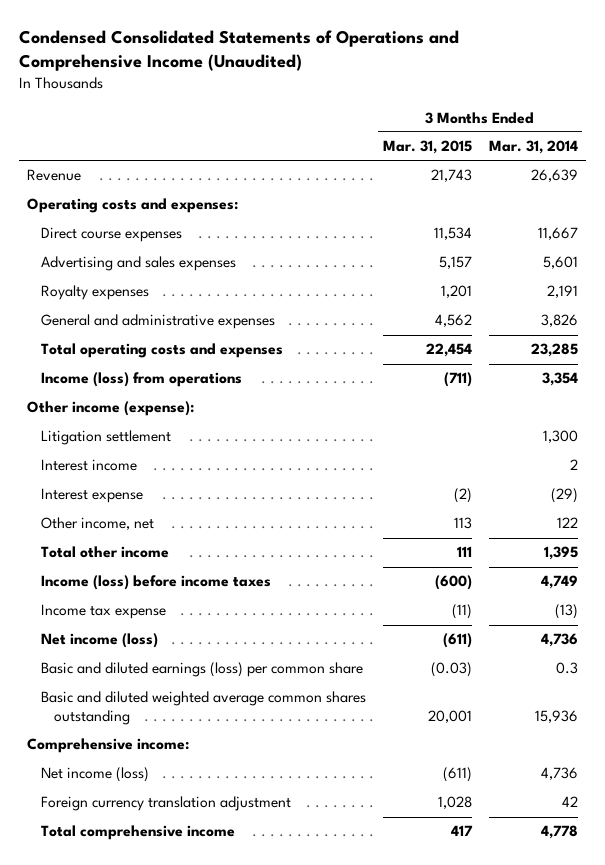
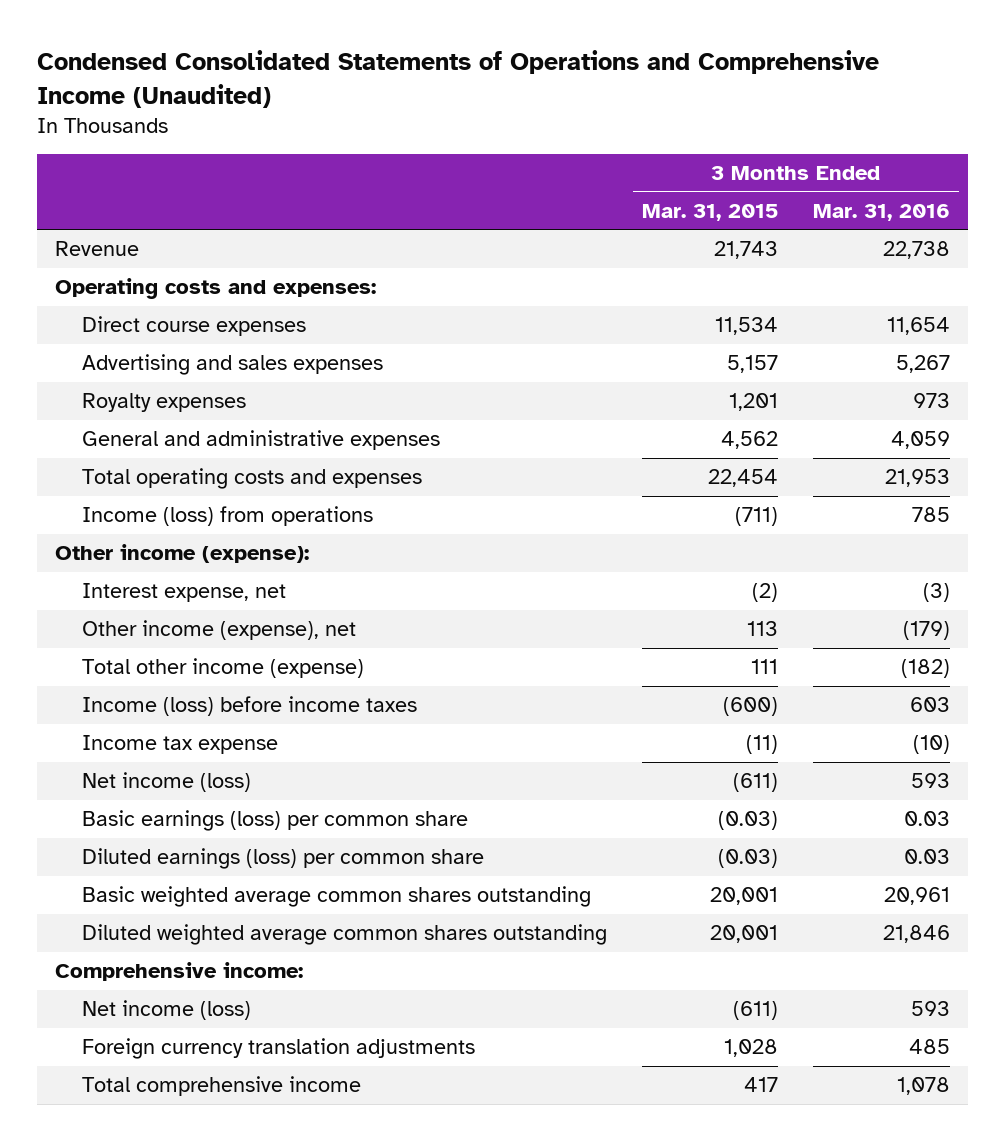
- | 3 Months Ended Mar. 31, 2015 | 3 Months Ended Mar. 31, 2014
+ | 3 Months Ended Mar. 31, 2015 | 3 Months Ended Mar. 31, 2016
- Litigation settlement | | 1,300
- Interest income | | 2
- Interest expense | (2) | (29)
- Other income, net | 113 | 122
- Total other income | 111 | 1,395
+ Interest expense, net | (2) | (3)
+ Other income (expense), net | 113 | (179)
+ Total other income (expense) | 111 | (182)
- Basic and diluted earnings (loss) per common share | (0.03) | 0.3
- Basic and diluted weighted average common shares outstanding | 20,001 | 15,936
+ Basic earnings (loss) per common share | (0.03) | 0.03
+ Diluted earnings (loss) per common share | (0.03) | 0.03
+ Basic weighted average common shares outstanding | 20,001 | 20,961
+ Diluted weighted average common shares outstanding | 20,001 | 21,846
- Foreign currency translation adjustment | 1,028 | 42
+ Foreign currency translation adjustments | 1,028 | 485

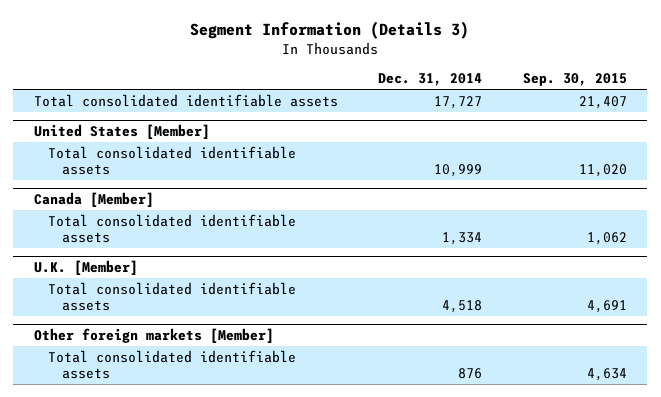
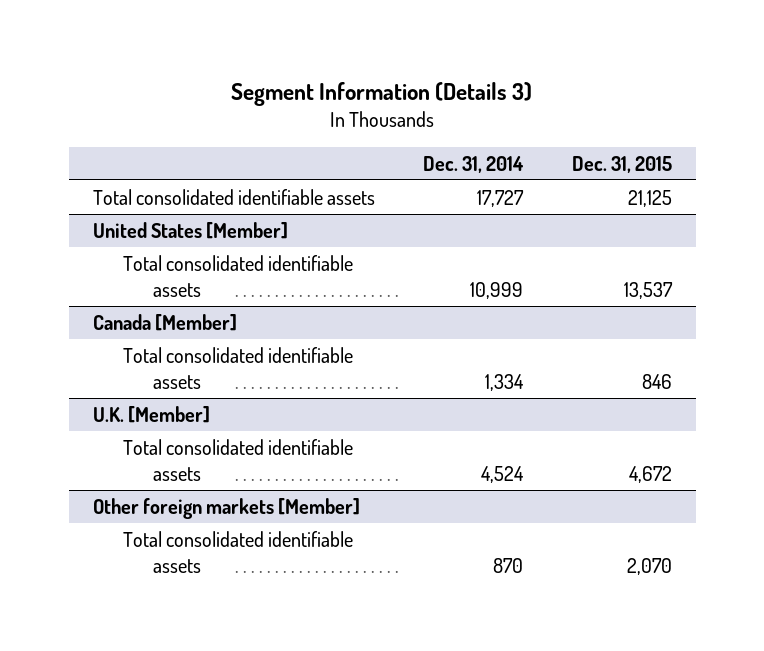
- | Dec. 31, 2014 | Sep. 30, 2015
+ | Dec. 31, 2014 | Dec. 31, 2015
@ U.K. [Member]
- Total consolidated identifiable assets | 4,518 | 4,691
+ Total consolidated identifiable assets | 4,524 | 4,672
@ Other foreign markets [Member]
- Total consolidated identifiable assets | 876 | 4,634
+ Total consolidated identifiable assets | 870 | 2,070

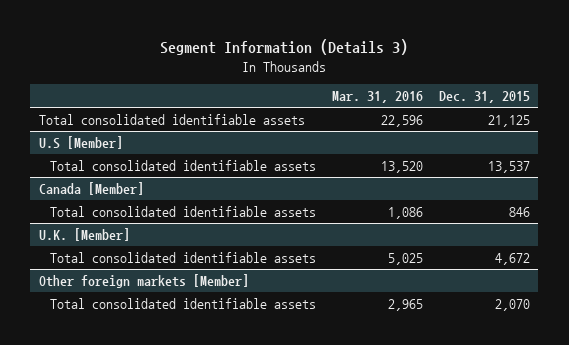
- | Dec. 31, 2014 | Dec. 31, 2015
+ | Mar. 31, 2016 | Dec. 31, 2015
- United States [Member]
+ U.S [Member]

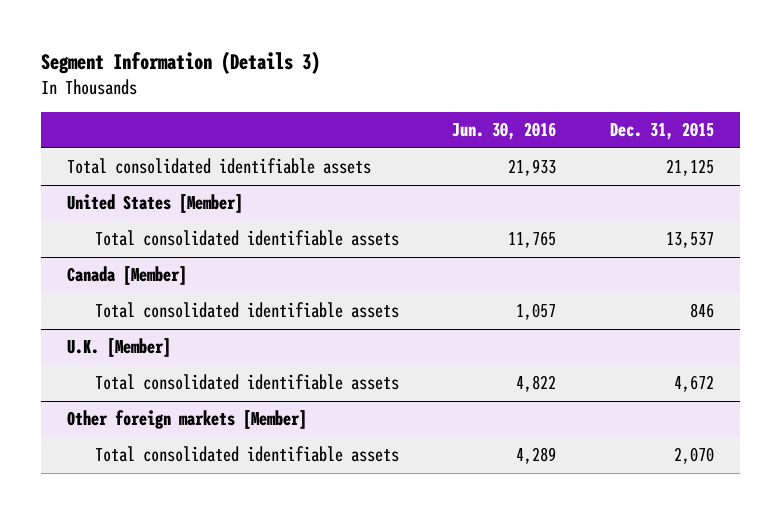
- | Mar. 31, 2016 | Dec. 31, 2015
+ | Jun. 30, 2016 | Dec. 31, 2015
- U.S [Member]
+ United States [Member]

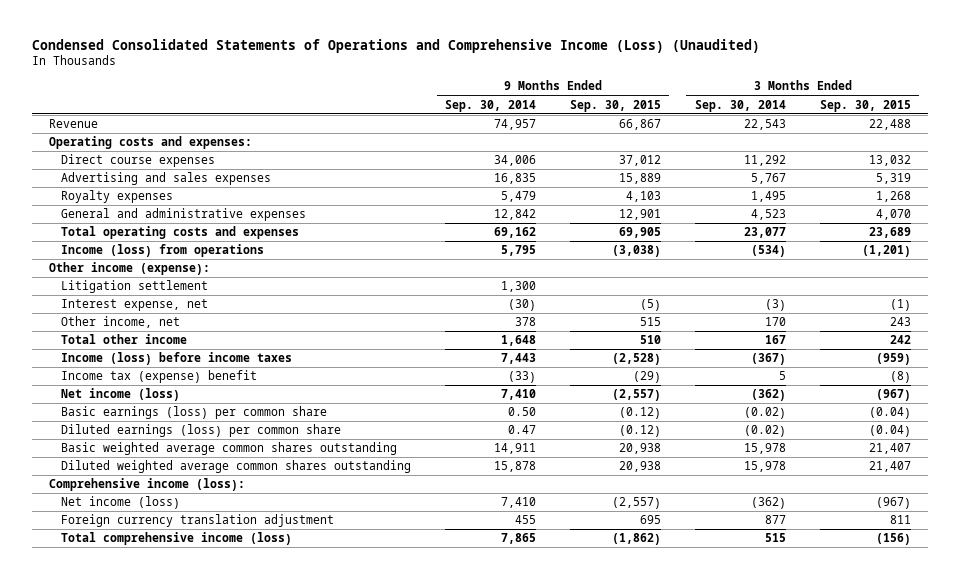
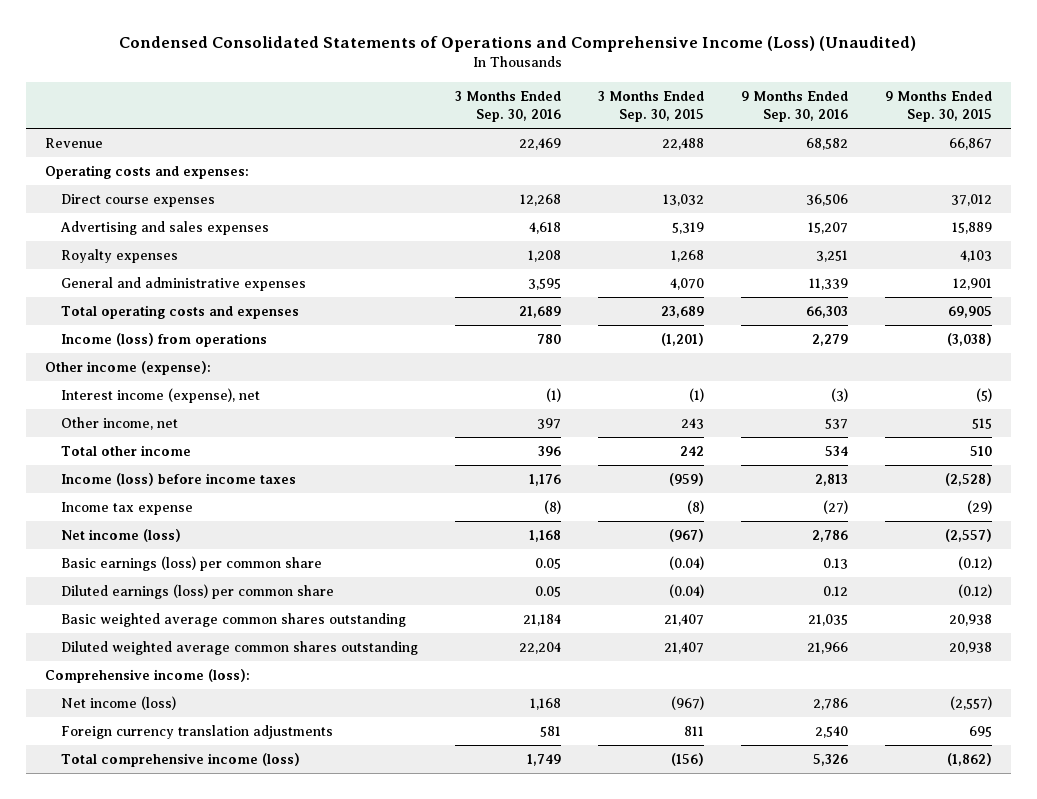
- | 9 Months Ended Sep. 30, 2014 | 9 Months Ended Sep. 30, 2015 | 3 Months Ended Sep. 30, 2014 | 3 Months Ended Sep. 30, 2015
+ | 3 Months Ended Sep. 30, 2016 | 3 Months Ended Sep. 30, 2015 | 9 Months Ended Sep. 30, 2016 | 9 Months Ended Sep. 30, 2015
- Litigation settlement | 1,300 | | |
- Interest expense, net | (30) | (5) | (3) | (1)
+ Interest income (expense), net | (1) | (1) | (3) | (5)
- Income tax (expense) benefit | (33) | (29) | 5 | (8)
+ Income tax expense | (8) | (8) | (27) | (29)
- Foreign currency translation adjustment | 455 | 695 | 877 | 811
+ Foreign currency translation adjustments | 581 | 811 | 2,540 | 695

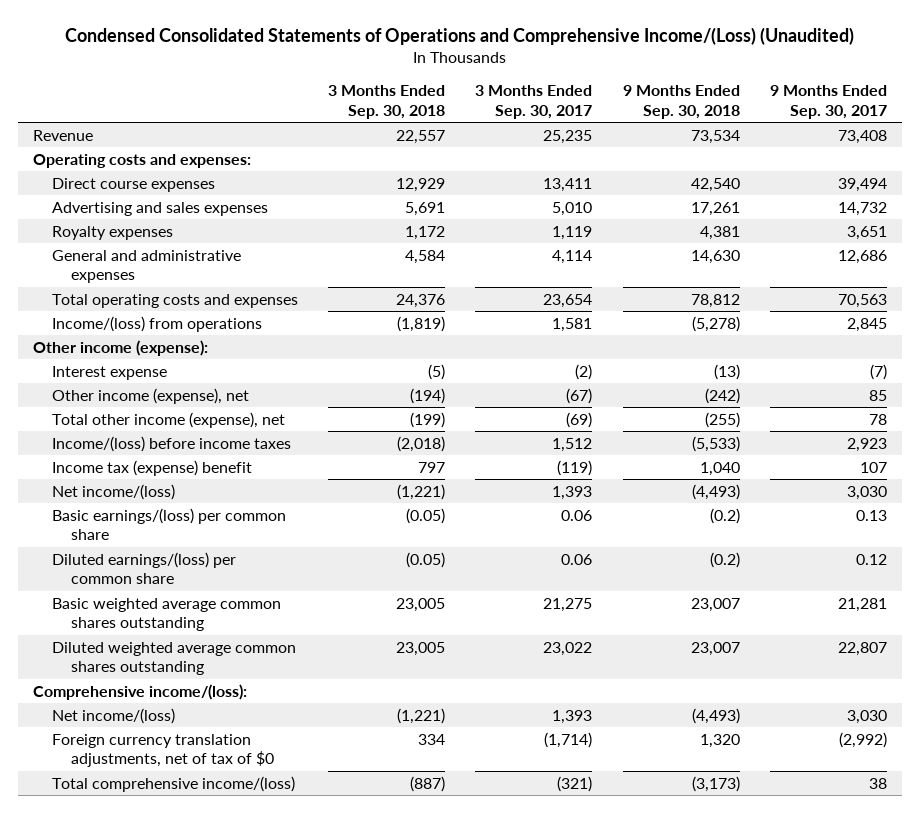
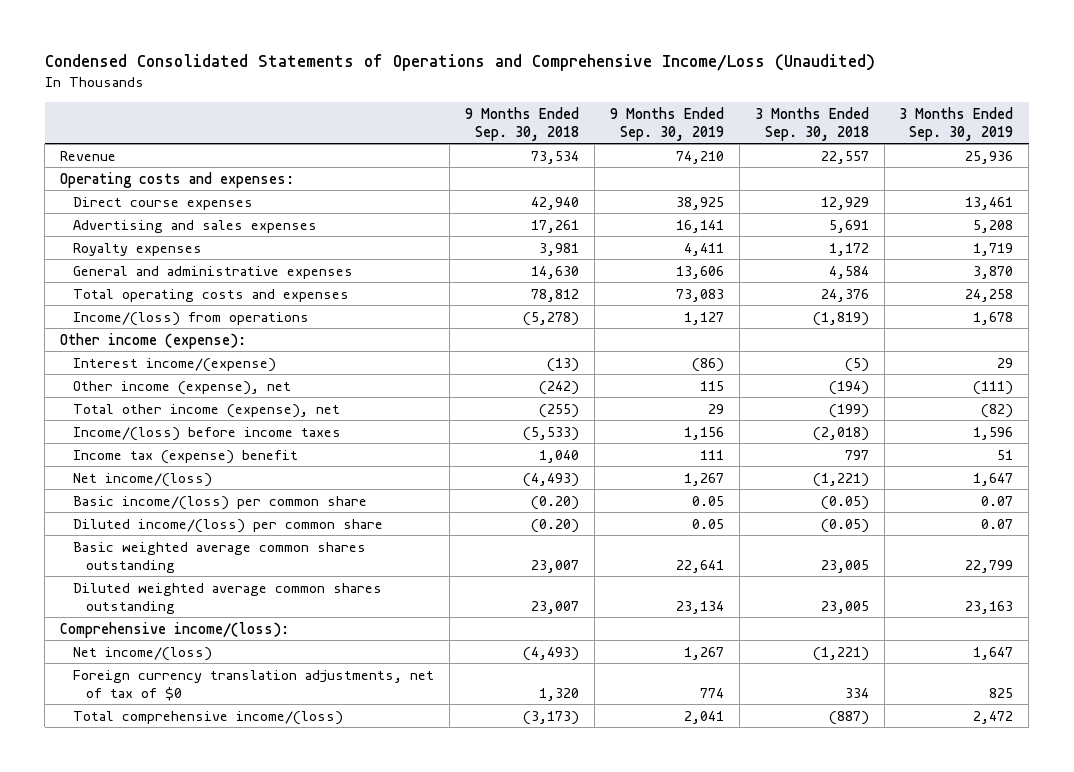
- Condensed Consolidated Statements of Operations and Comprehensive Income/(Loss) (Unaudited)
+ Condensed Consolidated Statements of Operations and Comprehensive Income/Loss (Unaudited)
- | 3 Months Ended Sep. 30, 2018 | 3 Months Ended Sep. 30, 2017 | 9 Months Ended Sep. 30, 2018 | 9 Months Ended Sep. 30, 2017
+ | 9 Months Ended Sep. 30, 2018 | 9 Months Ended Sep. 30, 2019 | 3 Months Ended Sep. 30, 2018 | 3 Months Ended Sep. 30, 2019
- Direct course expenses | 12,929 | 13,411 | 42,540 | 39,494
+ Direct course expenses | 42,940 | 38,925 | 12,929 | 13,461
- Royalty expenses | 1,172 | 1,119 | 4,381 | 3,651
+ Royalty expenses | 3,981 | 4,411 | 1,172 | 1,719
- Interest expense | (5) | (2) | (13) | (7)
+ Interest income/(expense) | (13) | (86) | (5) | 29
- Basic earnings/(loss) per common share | (0.05) | 0.06 | (0.2) | 0.13
- Diluted earnings/(loss) per common share | (0.05) | 0.06 | (0.2) | 0.12
+ Basic income/(loss) per common share | (0.20) | 0.05 | (0.05) | 0.07
+ Diluted income/(loss) per common share | (0.20) | 0.05 | (0.05) | 0.07

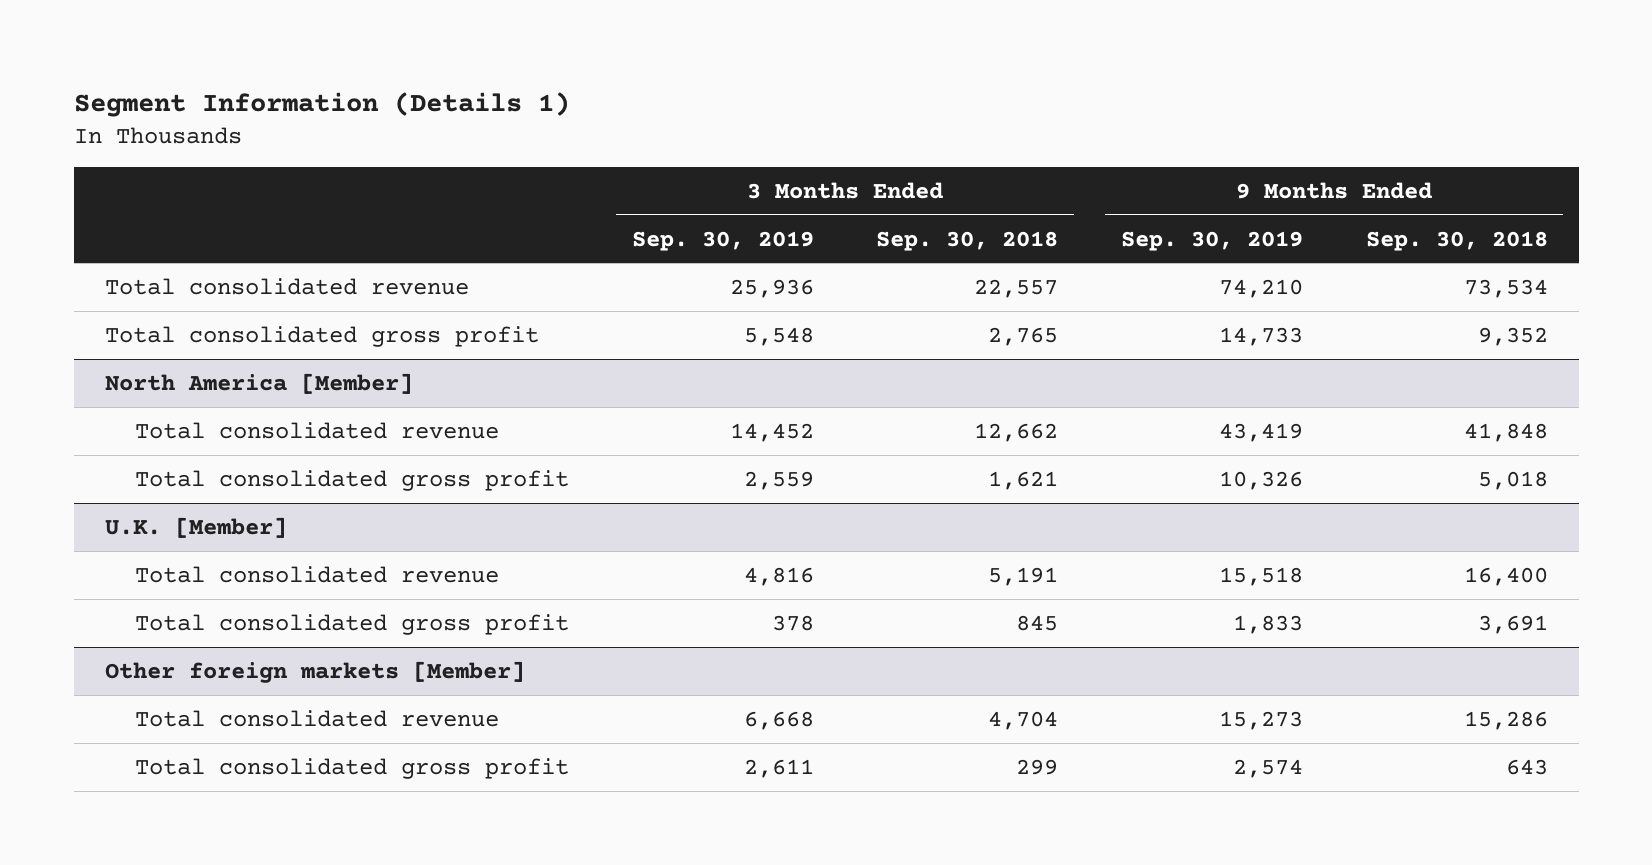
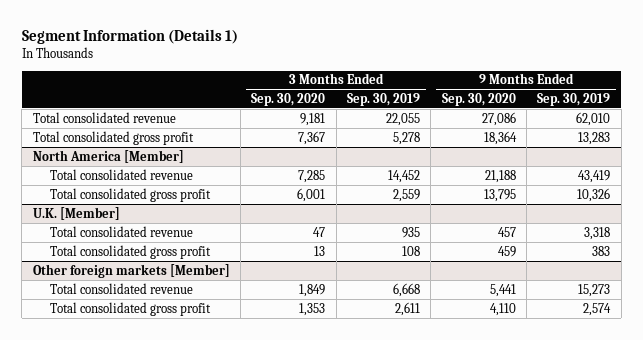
- | 3 Months Ended Sep. 30, 2019 | 3 Months Ended Sep. 30, 2018 | 9 Months Ended Sep. 30, 2019 | 9 Months Ended Sep. 30, 2018
+ | 3 Months Ended Sep. 30, 2020 | 3 Months Ended Sep. 30, 2019 | 9 Months Ended Sep. 30, 2020 | 9 Months Ended Sep. 30, 2019
- Total consolidated revenue | 25,936 | 22,557 | 74,210 | 73,534
- Total consolidated gross profit | 5,548 | 2,765 | 14,733 | 9,352
+ Total consolidated revenue | 9,181 | 22,055 | 27,086 | 62,010
+ Total consolidated gross profit | 7,367 | 5,278 | 18,364 | 13,283
@ U.K. [Member]
- Total consolidated revenue | 4,816 | 5,191 | 15,518 | 16,400
- Total consolidated gross profit | 378 | 845 | 1,833 | 3,691
+ Total consolidated revenue | 47 | 935 | 457 | 3,318
+ Total consolidated gross profit | 13 | 108 | 459 | 383

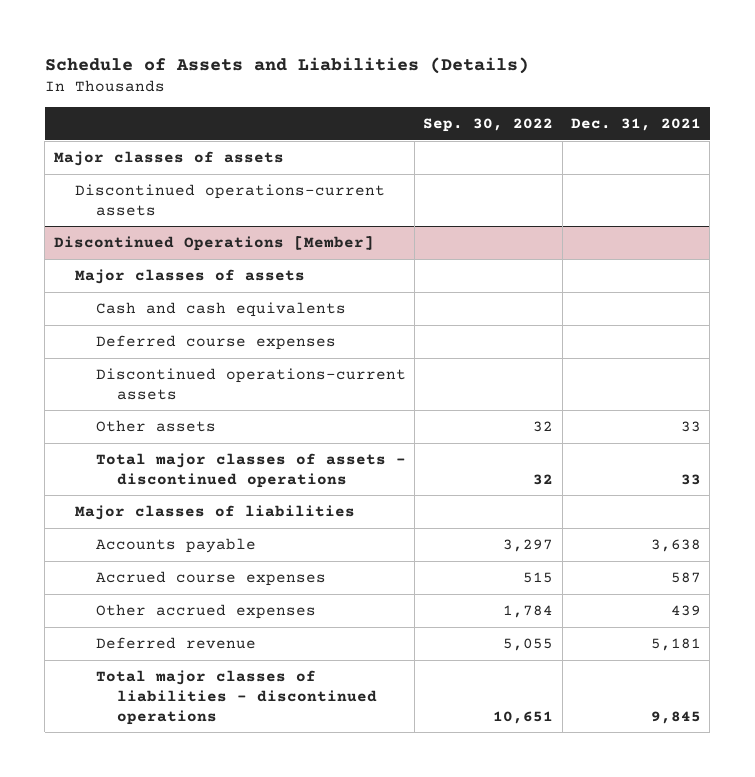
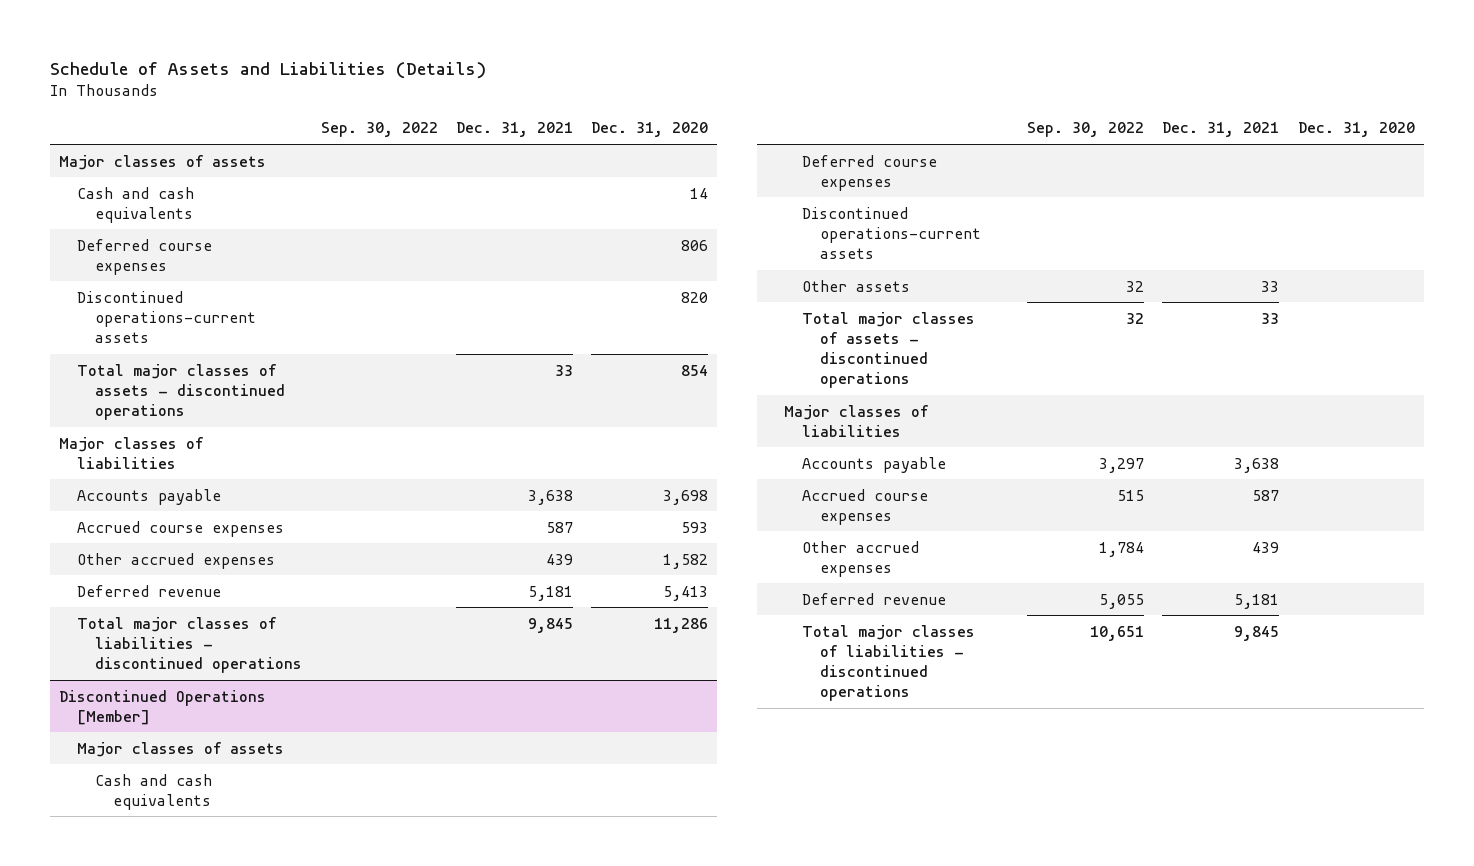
- | Sep. 30, 2022 | Dec. 31, 2021
+ | Sep. 30, 2022 | Dec. 31, 2021 | Dec. 31, 2020
+ Cash and cash equivalents | | | 14
+ Deferred course expenses | | | 806
+ Total major classes of assets - discontinued operations | | 33 | 854
+ Major classes of liabilities
+ Accounts payable | | 3,638 | 3,698
+ Accrued course expenses | | 587 | 593
+ Other accrued expenses | | 439 | 1,582
+ Deferred revenue | | 5,181 | 5,413
+ Total major classes of liabilities - discontinued operations | | 9,845 | 11,286

